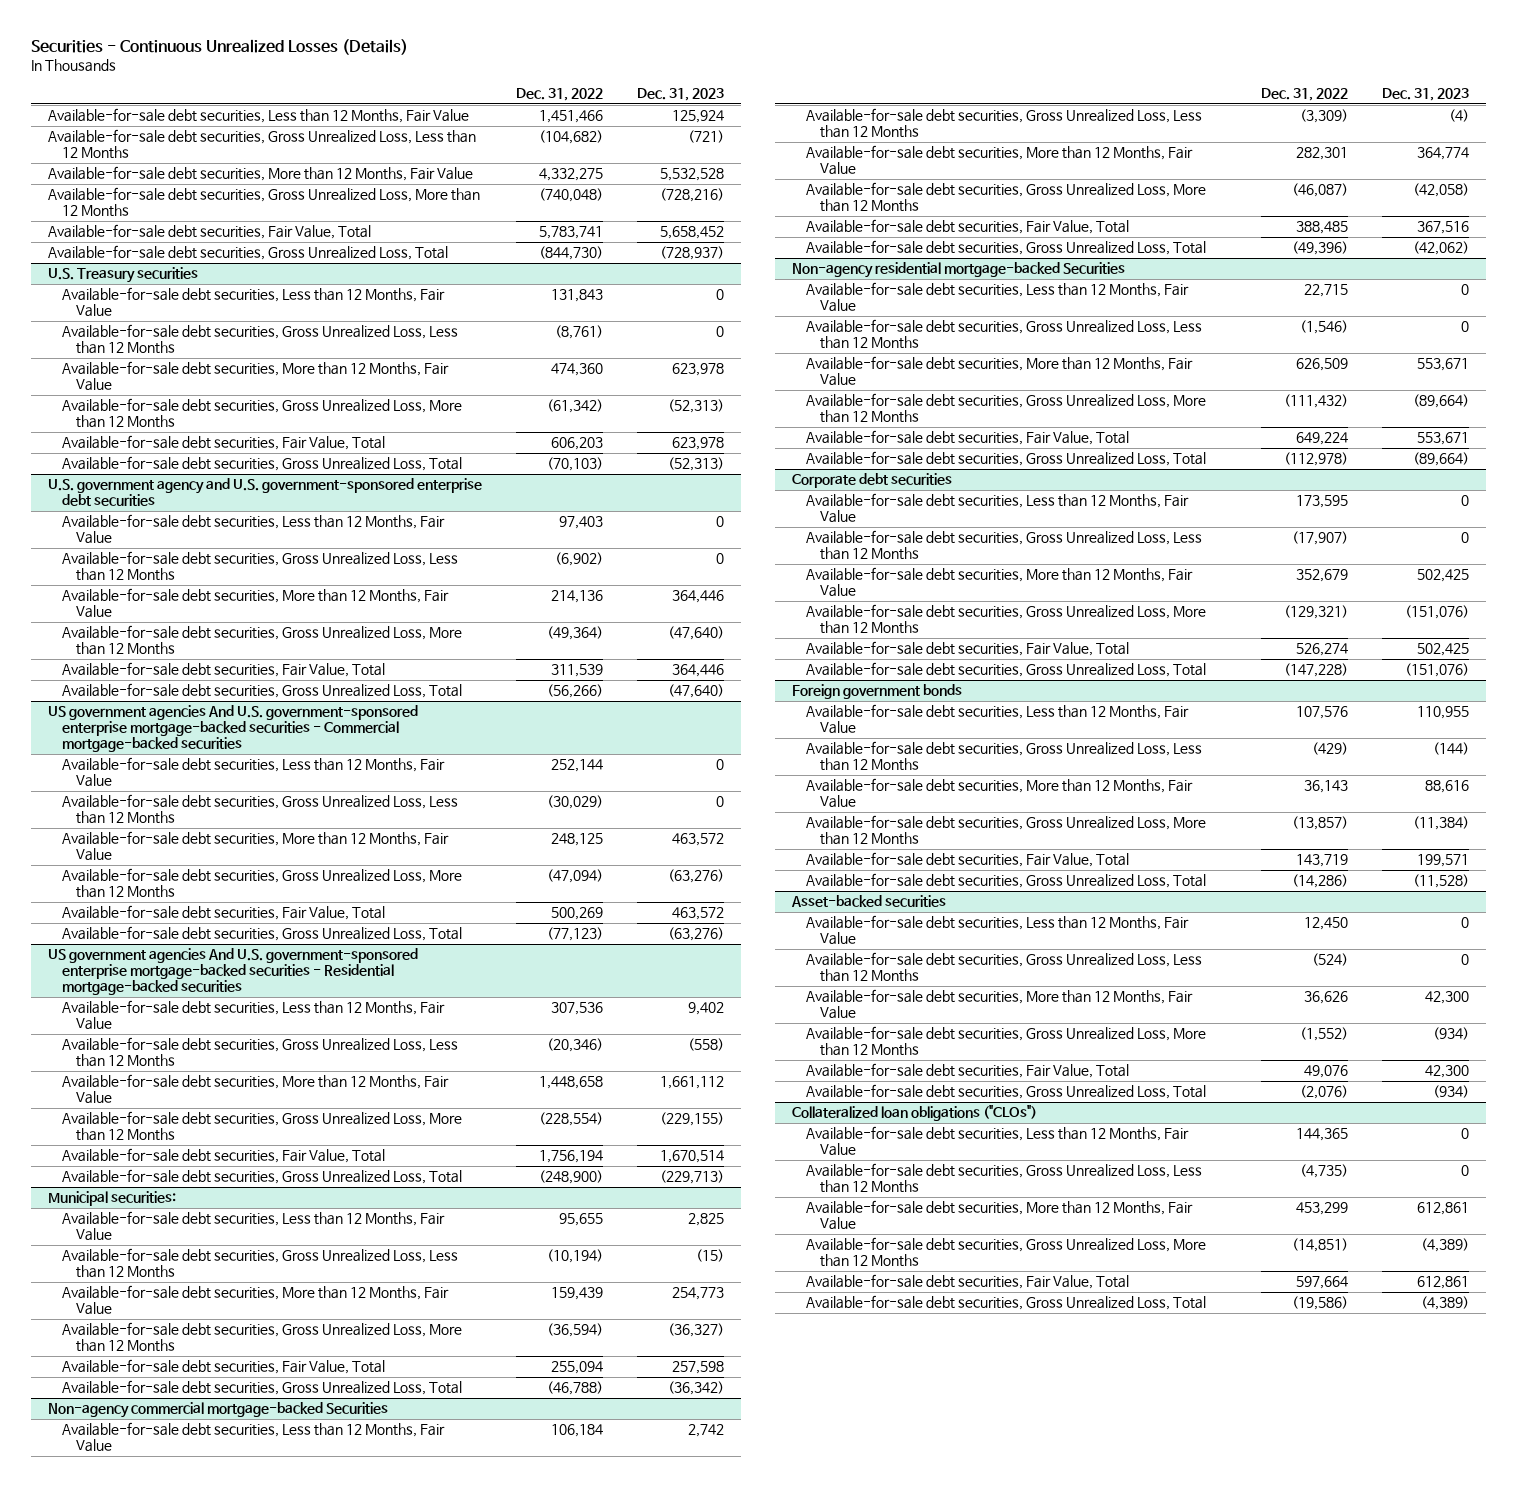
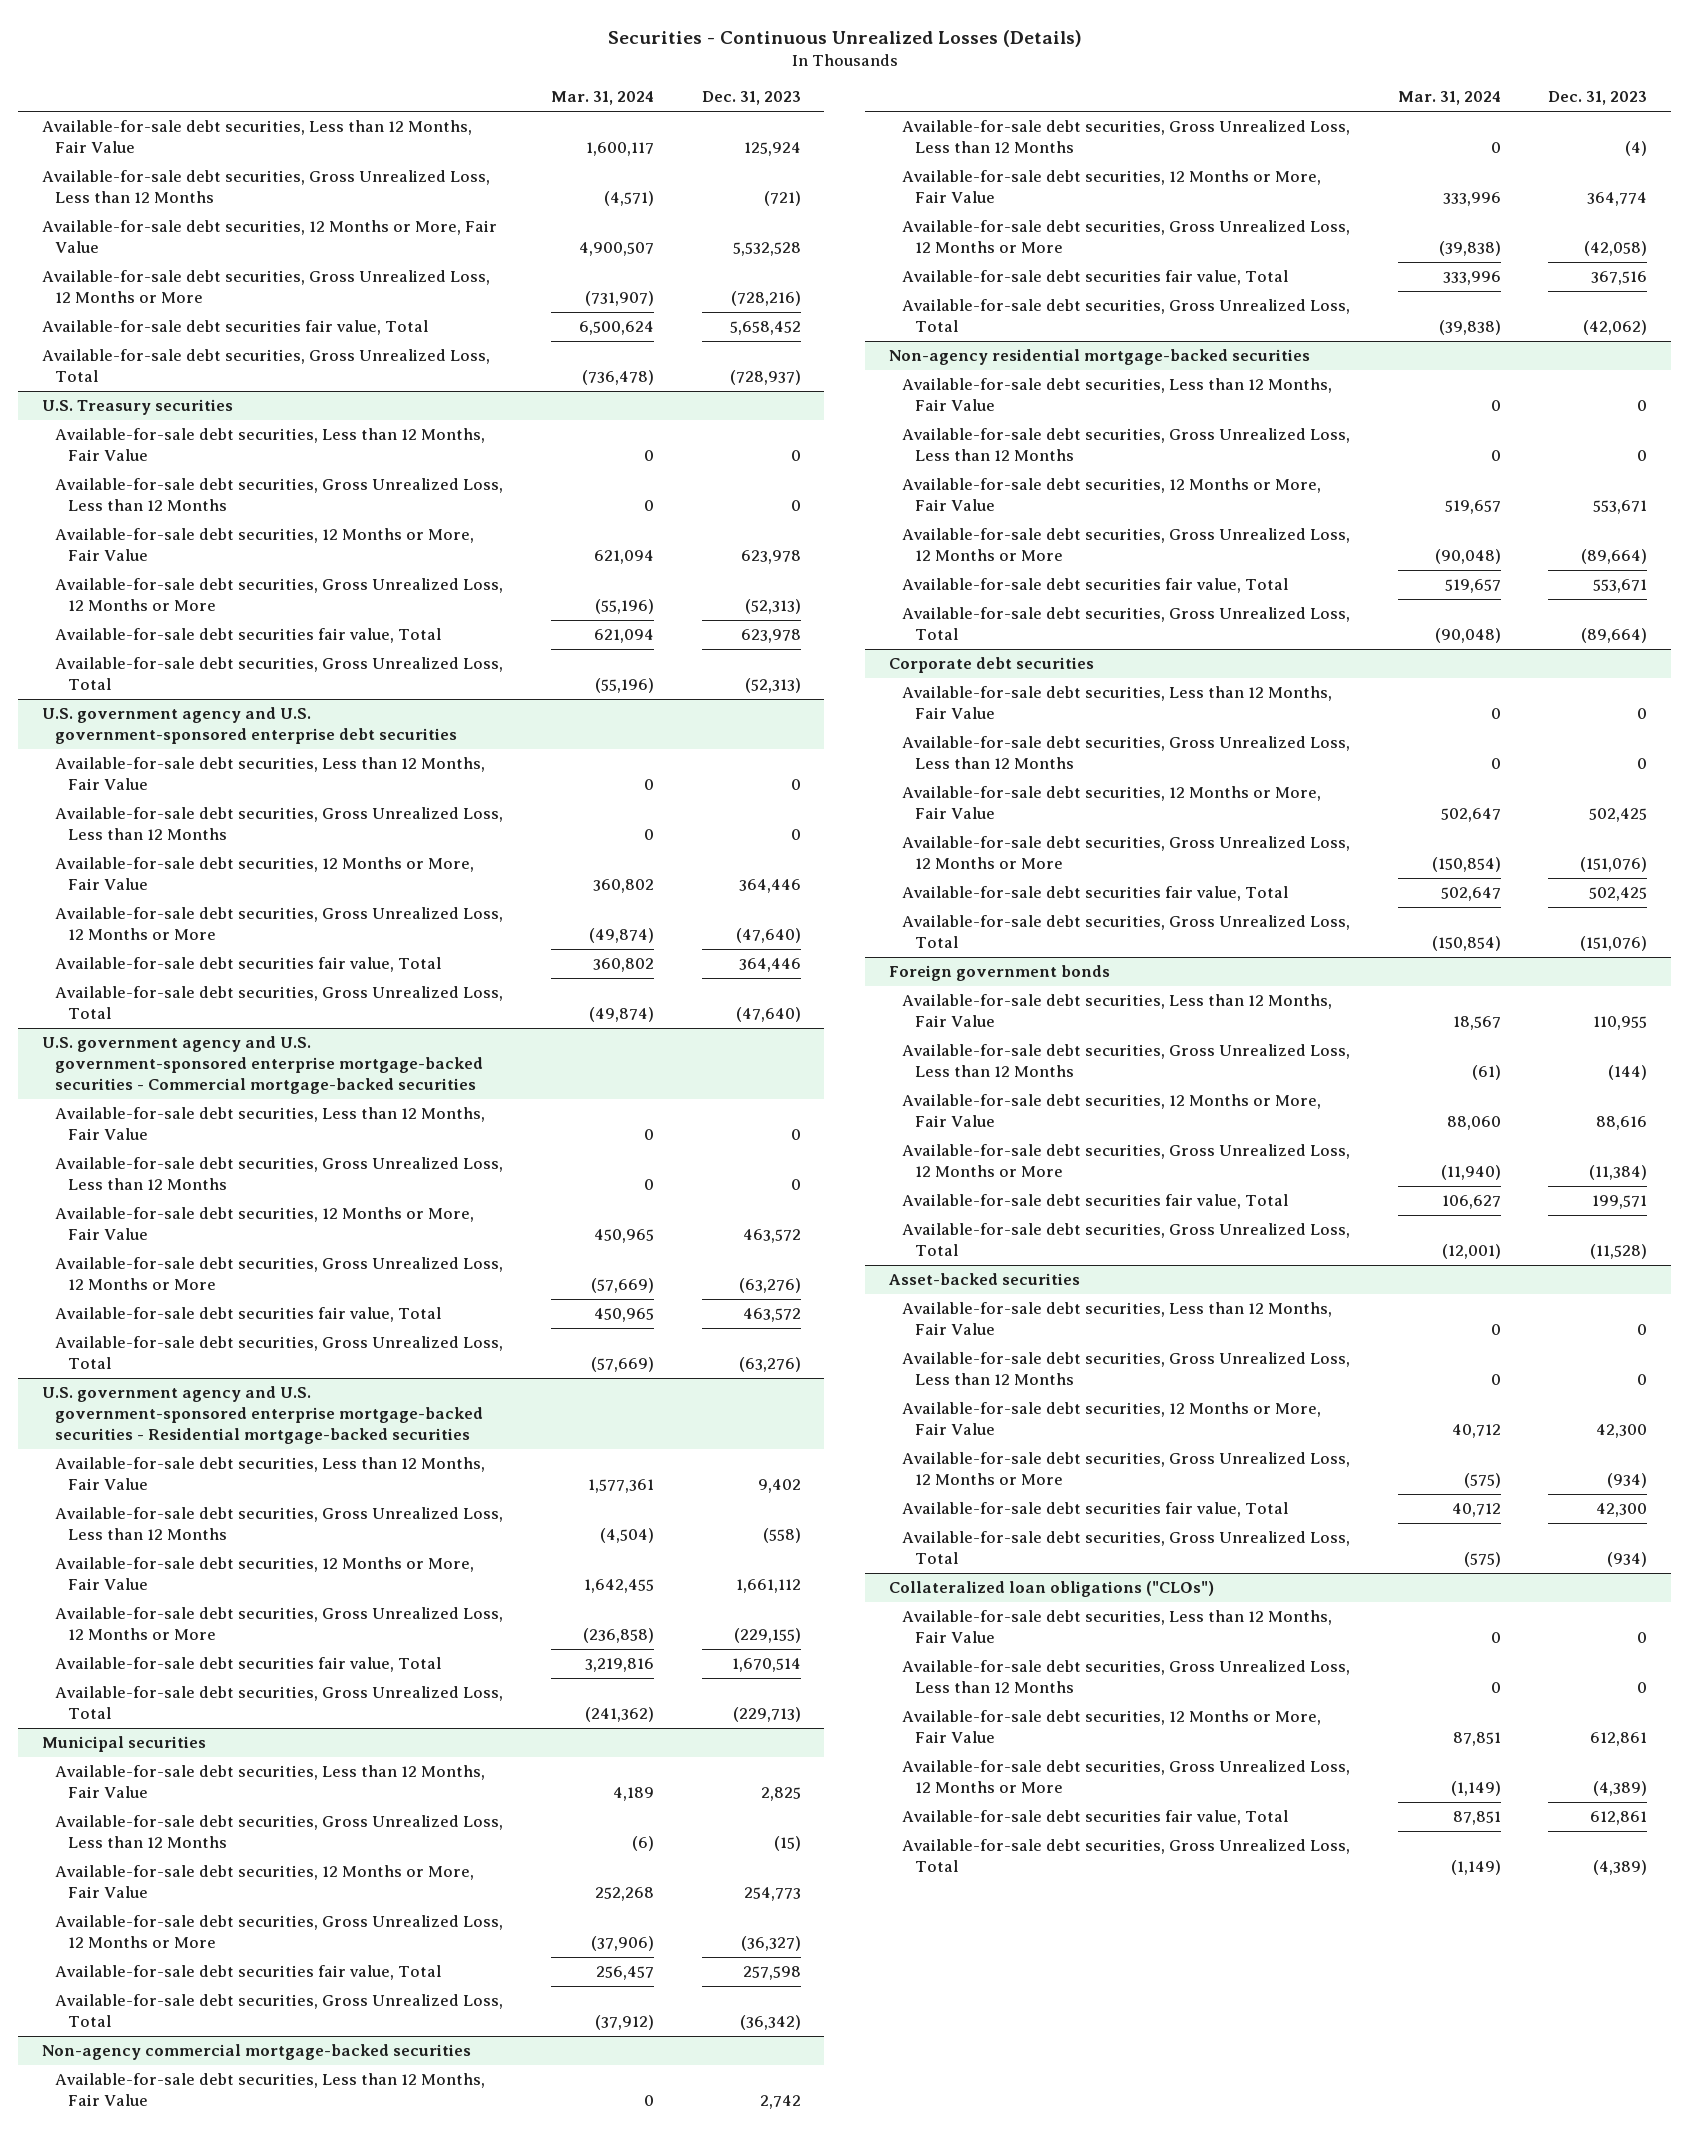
- | Dec. 31, 2022 | Dec. 31, 2023
+ | Mar. 31, 2024 | Dec. 31, 2023
- Available-for-sale debt securities, More than 12 Months, Fair Value | 4,332,275 | 5,532,528
- Available-for-sale debt securities, Gross Unrealized Loss, More than 12 Months | (740,048) | (728,216)
- Available-for-sale debt securities, Fair Value, Total | 5,783,741 | 5,658,452
+ Available-for-sale debt securities, 12 Months or More, Fair Value | 4,900,507 | 5,532,528
+ Available-for-sale debt securities, Gross Unrealized Loss, 12 Months or More | (731,907) | (728,216)
+ Available-for-sale debt securities fair value, Total | 6,500,624 | 5,658,452
@ U.S. Treasury securities
- Available-for-sale debt securities, More than 12 Months, Fair Value | 474,360 | 623,978
- Available-for-sale debt securities, Gross Unrealized Loss, More than 12 Months | (61,342) | (52,313)
- Available-for-sale debt securities, Fair Value, Total | 606,203 | 623,978
+ Available-for-sale debt securities, 12 Months or More, Fair Value | 621,094 | 623,978
+ Available-for-sale debt securities, Gross Unrealized Loss, 12 Months or More | (55,196) | (52,313)
+ Available-for-sale debt securities fair value, Total | 621,094 | 623,978
@ U.S. government agency and U.S. government-sponsored enterprise debt securities
- Available-for-sale debt securities, More than 12 Months, Fair Value | 214,136 | 364,446
- Available-for-sale debt securities, Gross Unrealized Loss, More than 12 Months | (49,364) | (47,640)
- Available-for-sale debt securities, Fair Value, Total | 311,539 | 364,446
+ Available-for-sale debt securities, 12 Months or More, Fair Value | 360,802 | 364,446
+ Available-for-sale debt securities, Gross Unrealized Loss, 12 Months or More | (49,874) | (47,640)
+ Available-for-sale debt securities fair value, Total | 360,802 | 364,446
- US government agencies And U.S. government-sponsored enterprise mortgage-backed securities - Commercial mortgage-backed securities
+ U.S. government agency and U.S. government-sponsored enterprise mortgage-backed securities - Commercial mortgage-backed securities
- Available-for-sale debt securities, More than 12 Months, Fair Value | 248,125 | 463,572
- Available-for-sale debt securities, Gross Unrealized Loss, More than 12 Months | (47,094) | (63,276)
- Available-for-sale debt securities, Fair Value, Total | 500,269 | 463,572
+ Available-for-sale debt securities, 12 Months or More, Fair Value | 450,965 | 463,572
+ Available-for-sale debt securities, Gross Unrealized Loss, 12 Months or More | (57,669) | (63,276)
+ Available-for-sale debt securities fair value, Total | 450,965 | 463,572
- US government agencies And U.S. government-sponsored enterprise mortgage-backed securities - Residential mortgage-backed securities
+ U.S. government agency and U.S. government-sponsored enterprise mortgage-backed securities - Residential mortgage-backed securities
- Available-for-sale debt securities, More than 12 Months, Fair Value | 1,448,658 | 1,661,112
- Available-for-sale debt securities, Gross Unrealized Loss, More than 12 Months | (228,554) | (229,155)
- Available-for-sale debt securities, Fair Value, Total | 1,756,194 | 1,670,514
+ Available-for-sale debt securities, 12 Months or More, Fair Value | 1,642,455 | 1,661,112
+ Available-for-sale debt securities, Gross Unrealized Loss, 12 Months or More | (236,858) | (229,155)
+ Available-for-sale debt securities fair value, Total | 3,219,816 | 1,670,514
- Municipal securities:
+ Municipal securities
- Available-for-sale debt securities, More than 12 Months, Fair Value | 159,439 | 254,773
- Available-for-sale debt securities, Gross Unrealized Loss, More than 12 Months | (36,594) | (36,327)
- Available-for-sale debt securities, Fair Value, Total | 255,094 | 257,598
+ Available-for-sale debt securities, 12 Months or More, Fair Value | 252,268 | 254,773
+ Available-for-sale debt securities, Gross Unrealized Loss, 12 Months or More | (37,906) | (36,327)
+ Available-for-sale debt securities fair value, Total | 256,457 | 257,598
- Non-agency commercial mortgage-backed Securities
+ Non-agency commercial mortgage-backed securities
- Available-for-sale debt securities, More than 12 Months, Fair Value | 282,301 | 364,774
- Available-for-sale debt securities, Gross Unrealized Loss, More than 12 Months | (46,087) | (42,058)
- Available-for-sale debt securities, Fair Value, Total | 388,485 | 367,516
+ Available-for-sale debt securities, 12 Months or More, Fair Value | 333,996 | 364,774
+ Available-for-sale debt securities, Gross Unrealized Loss, 12 Months or More | (39,838) | (42,058)
+ Available-for-sale debt securities fair value, Total | 333,996 | 367,516
- Non-agency residential mortgage-backed Securities
+ Non-agency residential mortgage-backed securities
- Available-for-sale debt securities, More than 12 Months, Fair Value | 626,509 | 553,671
- Available-for-sale debt securities, Gross Unrealized Loss, More than 12 Months | (111,432) | (89,664)
- Available-for-sale debt securities, Fair Value, Total | 649,224 | 553,671
+ Available-for-sale debt securities, 12 Months or More, Fair Value | 519,657 | 553,671
+ Available-for-sale debt securities, Gross Unrealized Loss, 12 Months or More | (90,048) | (89,664)
+ Available-for-sale debt securities fair value, Total | 519,657 | 553,671
@ Corporate debt securities
- Available-for-sale debt securities, More than 12 Months, Fair Value | 352,679 | 502,425
- Available-for-sale debt securities, Gross Unrealized Loss, More than 12 Months | (129,321) | (151,076)
- Available-for-sale debt securities, Fair Value, Total | 526,274 | 502,425
+ Available-for-sale debt securities, 12 Months or More, Fair Value | 502,647 | 502,425
+ Available-for-sale debt securities, Gross Unrealized Loss, 12 Months or More | (150,854) | (151,076)
+ Available-for-sale debt securities fair value, Total | 502,647 | 502,425
@ Foreign government bonds
- Available-for-sale debt securities, More than 12 Months, Fair Value | 36,143 | 88,616
- Available-for-sale debt securities, Gross Unrealized Loss, More than 12 Months | (13,857) | (11,384)
- Available-for-sale debt securities, Fair Value, Total | 143,719 | 199,571
+ Available-for-sale debt securities, 12 Months or More, Fair Value | 88,060 | 88,616
+ Available-for-sale debt securities, Gross Unrealized Loss, 12 Months or More | (11,940) | (11,384)
+ Available-for-sale debt securities fair value, Total | 106,627 | 199,571
@ Asset-backed securities
- Available-for-sale debt securities, More than 12 Months, Fair Value | 36,626 | 42,300
- Available-for-sale debt securities, Gross Unrealized Loss, More than 12 Months | (1,552) | (934)
- Available-for-sale debt securities, Fair Value, Total | 49,076 | 42,300
+ Available-for-sale debt securities, 12 Months or More, Fair Value | 40,712 | 42,300
+ Available-for-sale debt securities, Gross Unrealized Loss, 12 Months or More | (575) | (934)
+ Available-for-sale debt securities fair value, Total | 40,712 | 42,300
@ Collateralized loan obligations ("CLOs")
- Available-for-sale debt securities, More than 12 Months, Fair Value | 453,299 | 612,861
- Available-for-sale debt securities, Gross Unrealized Loss, More than 12 Months | (14,851) | (4,389)
- Available-for-sale debt securities, Fair Value, Total | 597,664 | 612,861
+ Available-for-sale debt securities, 12 Months or More, Fair Value | 87,851 | 612,861
+ Available-for-sale debt securities, Gross Unrealized Loss, 12 Months or More | (1,149) | (4,389)
+ Available-for-sale debt securities fair value, Total | 87,851 | 612,861

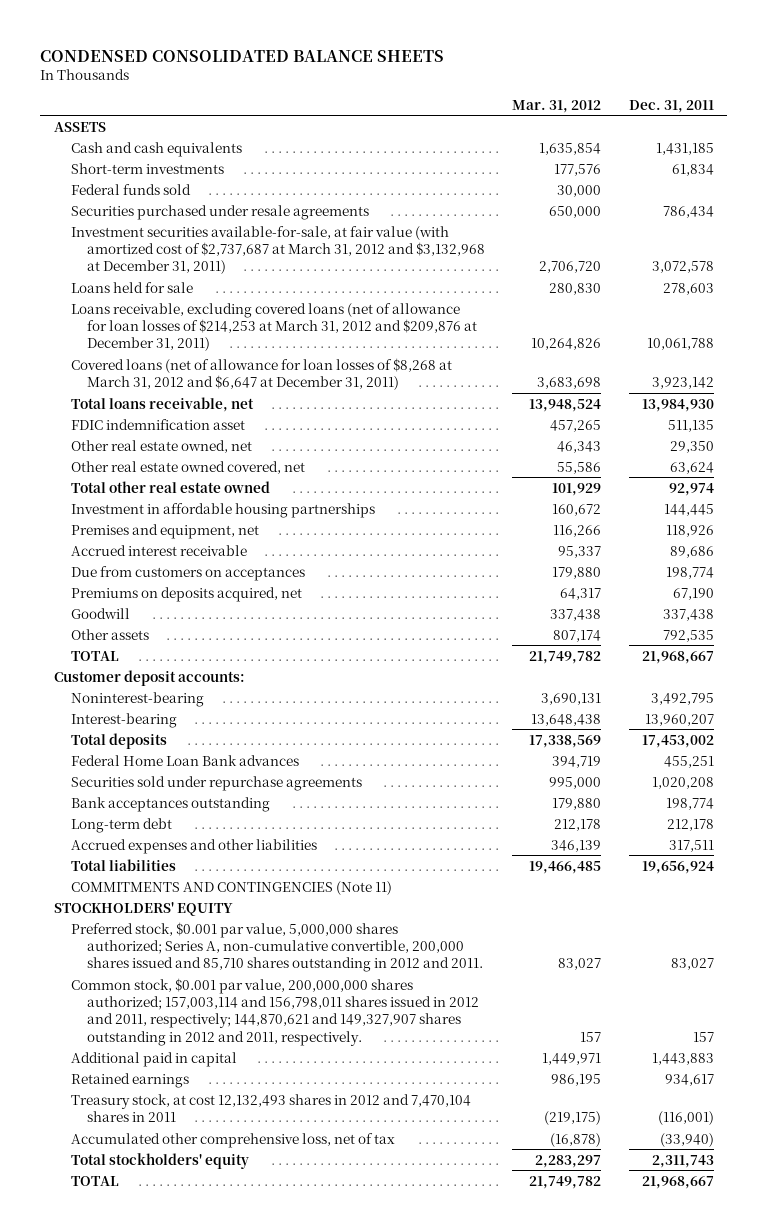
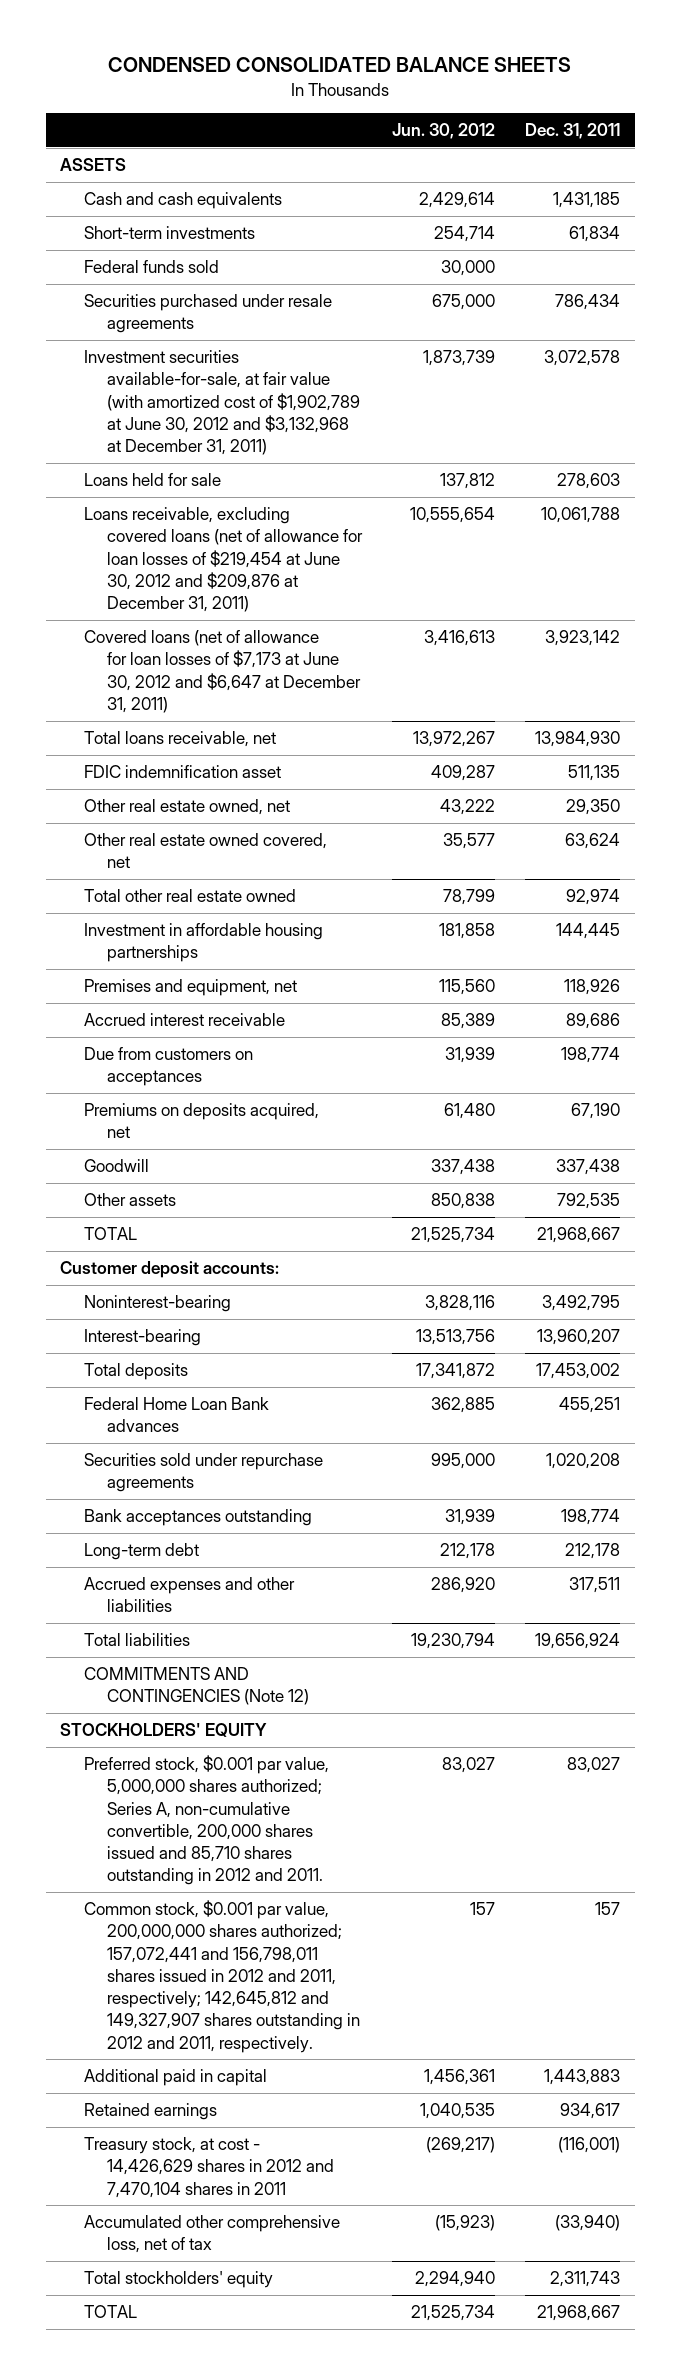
- | Mar. 31, 2012 | Dec. 31, 2011
+ | Jun. 30, 2012 | Dec. 31, 2011
- Investment securities available-for-sale, at fair value (with amortized cost of $2,737,687 at March 31, 2012 and $3,132,968 at December 31, 2011) | 2,706,720 | 3,072,578
+ Investment securities available-for-sale, at fair value (with amortized cost of $1,902,789 at June 30, 2012 and $3,132,968 at December 31, 2011) | 1,873,739 | 3,072,578
- Loans receivable, excluding covered loans (net of allowance for loan losses of $214,253 at March 31, 2012 and $209,876 at December 31, 2011) | 10,264,826 | 10,061,788
- Covered loans (net of allowance for loan losses of $8,268 at March 31, 2012 and $6,647 at December 31, 2011) | 3,683,698 | 3,923,142
+ Loans receivable, excluding covered loans (net of allowance for loan losses of $219,454 at June 30, 2012 and $209,876 at December 31, 2011) | 10,555,654 | 10,061,788
+ Covered loans (net of allowance for loan losses of $7,173 at June 30, 2012 and $6,647 at December 31, 2011) | 3,416,613 | 3,923,142
- COMMITMENTS AND CONTINGENCIES (Note 11)
+ COMMITMENTS AND CONTINGENCIES (Note 12)
- Common stock, $0.001 par value, 200,000,000 shares authorized; 157,003,114 and 156,798,011 shares issued in 2012 and 2011, respectively; 144,870,621 and 149,327,907 shares outstanding in 2012 and 2011, respectively. | 157 | 157
+ Common stock, $0.001 par value, 200,000,000 shares authorized; 157,072,441 and 156,798,011 shares issued in 2012 and 2011, respectively; 142,645,812 and 149,327,907 shares outstanding in 2012 and 2011, respectively. | 157 | 157
- Treasury stock, at cost 12,132,493 shares in 2012 and 7,470,104 shares in 2011 | (219,175) | (116,001)
+ Treasury stock, at cost - 14,426,629 shares in 2012 and 7,470,104 shares in 2011 | (269,217) | (116,001)

